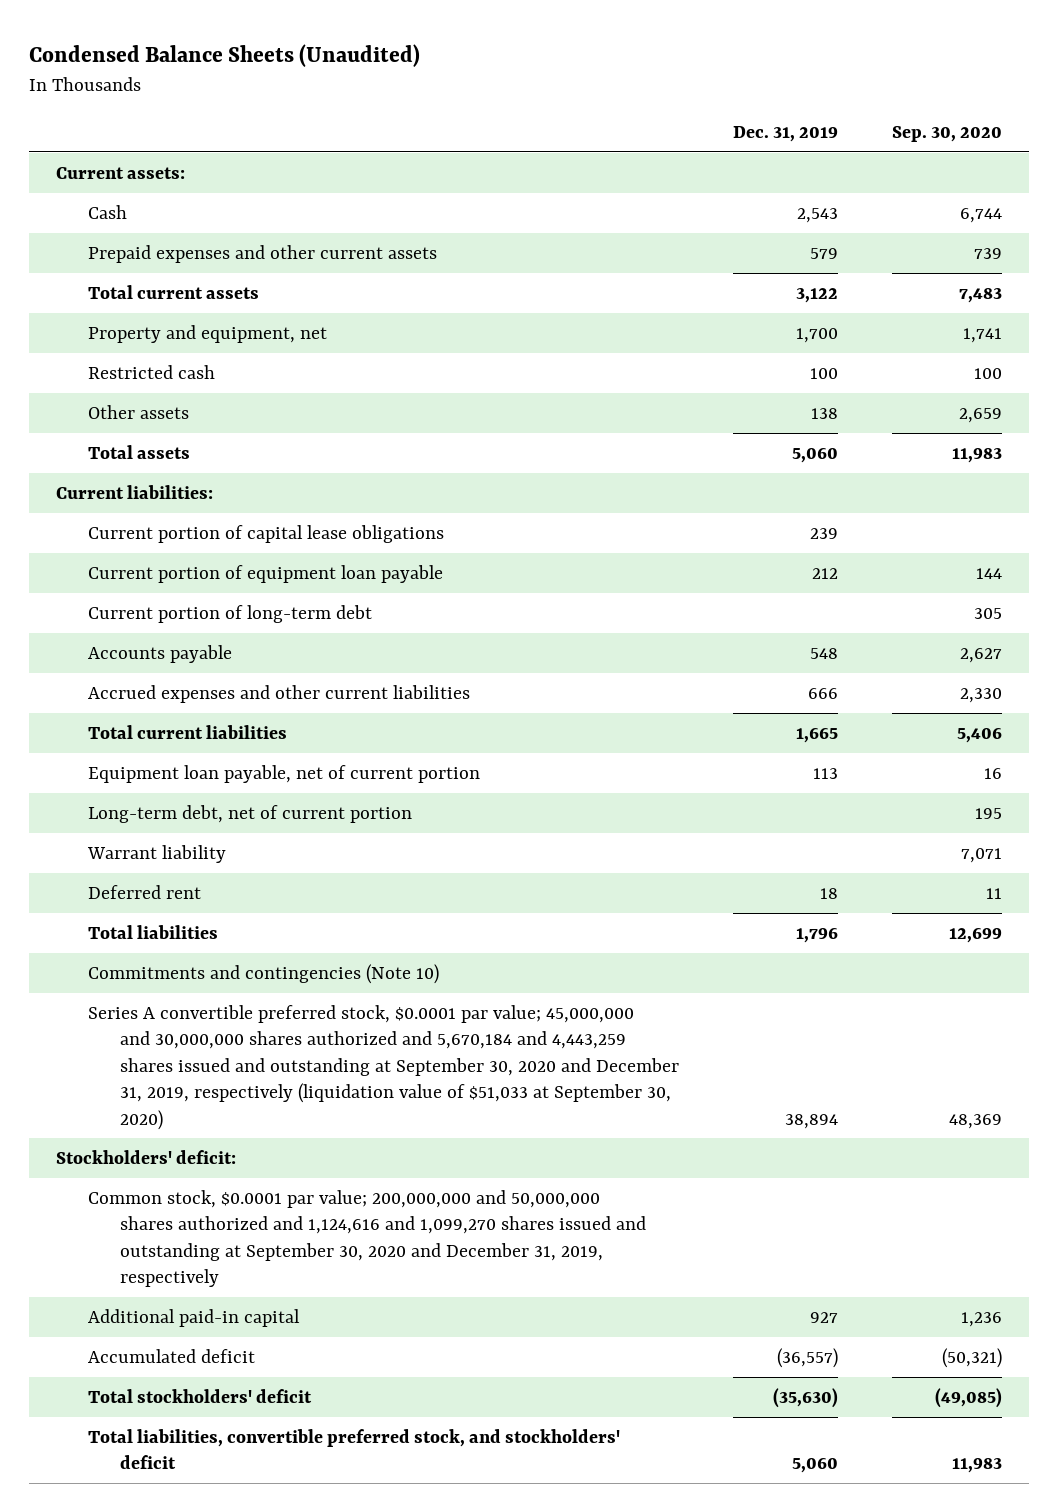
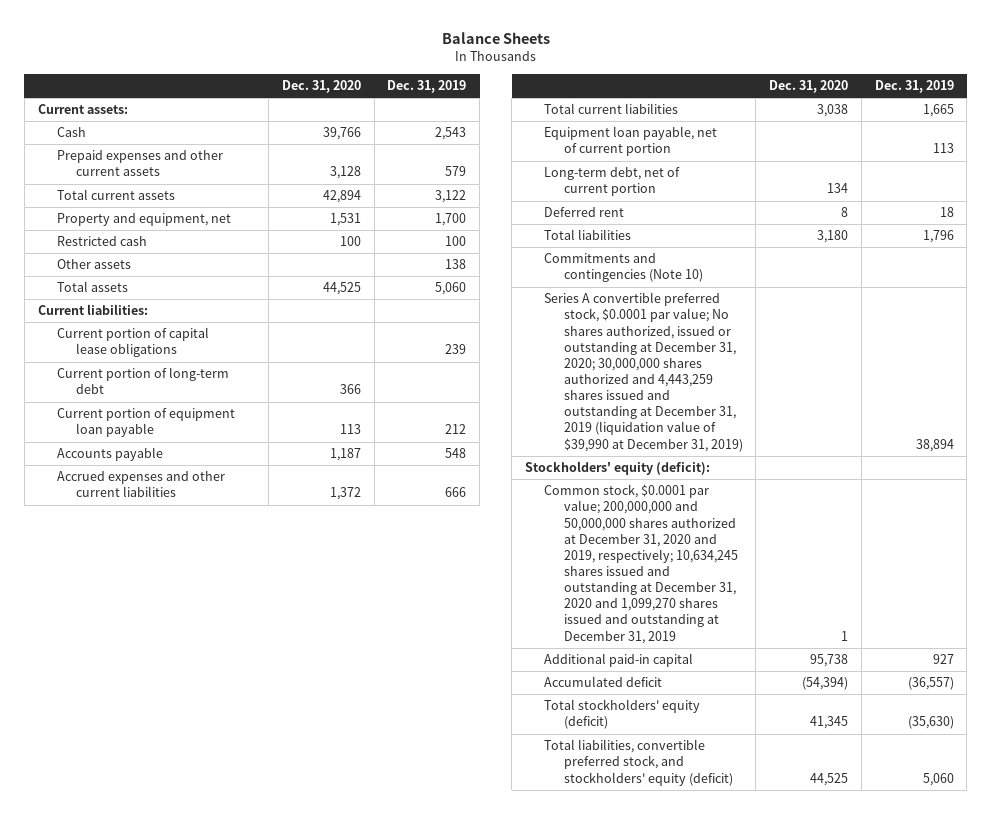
- Condensed Balance Sheets (Unaudited)
+ Balance Sheets
- | Dec. 31, 2019 | Sep. 30, 2020
+ | Dec. 31, 2020 | Dec. 31, 2019
moved down: Current portion of equipment loan payable | 113 | 212
- Warrant liability | | 7,071
- Series A convertible preferred stock, $0.0001 par value; 45,000,000 and 30,000,000 shares authorized and 5,670,184 and 4,443,259 shares issued and outstanding at September 30, 2020 and December 31, 2019, respectively (liquidation value of $51,033 at September 30, 2020) | 38,894 | 48,369
- Stockholders' deficit:
- Common stock, $0.0001 par value; 200,000,000 and 50,000,000 shares authorized and 1,124,616 and 1,099,270 shares issued and outstanding at September 30, 2020 and December 31, 2019, respectively
+ Series A convertible preferred stock, $0.0001 par value; No shares authorized, issued or outstanding at December 31, 2020; 30,000,000 shares authorized and 4,443,259 shares issued and outstanding at December 31, 2019 (liquidation value of $39,990 at December 31, 2019) | | 38,894
+ Stockholders' equity (deficit):
+ Common stock, $0.0001 par value; 200,000,000 and 50,000,000 shares authorized at December 31, 2020 and 2019, respectively; 10,634,245 shares issued and outstanding at December 31, 2020 and 1,099,270 shares issued and outstanding at December 31, 2019 | 1 |
- Total stockholders' deficit | (35,630) | (49,085)
- Total liabilities, convertible preferred stock, and stockholders' deficit | 5,060 | 11,983
+ Total stockholders' equity (deficit) | 41,345 | (35,630)
+ Total liabilities, convertible preferred stock, and stockholders' equity (deficit) | 44,525 | 5,060

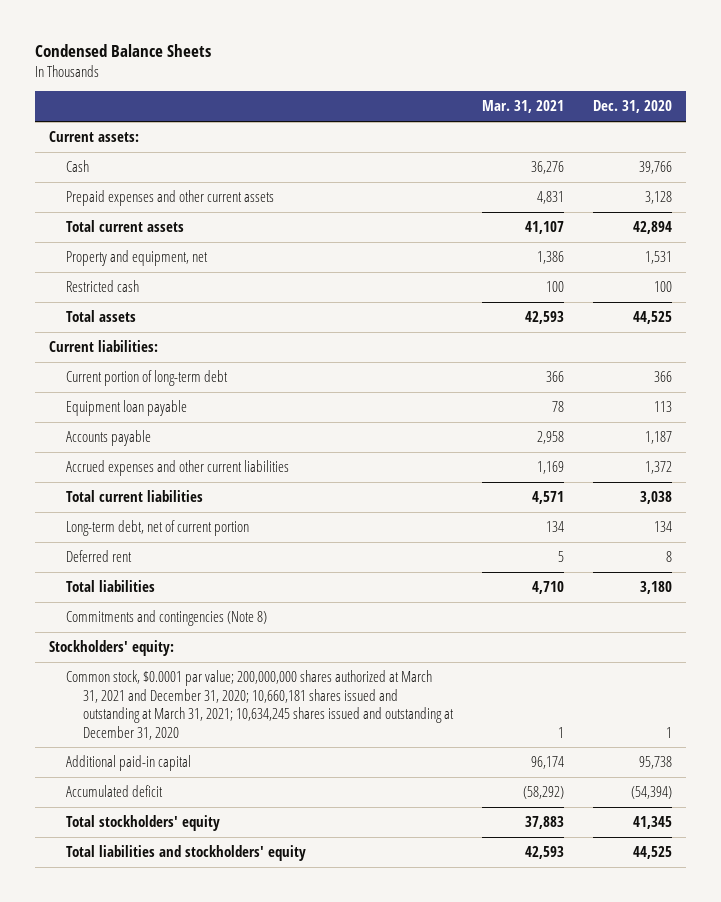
- Balance Sheets
+ Condensed Balance Sheets
- | Dec. 31, 2020 | Dec. 31, 2019
+ | Mar. 31, 2021 | Dec. 31, 2020
- Other assets | | 138
- Current portion of capital lease obligations | | 239
- Current portion of equipment loan payable | 113 | 212
+ Equipment loan payable | 78 | 113
- Equipment loan payable, net of current portion | | 113
- Commitments and contingencies (Note 10)
- Series A convertible preferred stock, $0.0001 par value; No shares authorized, issued or outstanding at December 31, 2020; 30,000,000 shares authorized and 4,443,259 shares issued and outstanding at December 31, 2019 (liquidation value of $39,990 at December 31, 2019) | | 38,894
- Stockholders' equity (deficit):
- Common stock, $0.0001 par value; 200,000,000 and 50,000,000 shares authorized at December 31, 2020 and 2019, respectively; 10,634,245 shares issued and outstanding at December 31, 2020 and 1,099,270 shares issued and outstanding at December 31, 2019 | 1 |
+ Commitments and contingencies (Note 8)
+ Stockholders' equity:
+ Common stock, $0.0001 par value; 200,000,000 shares authorized at March 31, 2021 and December 31, 2020; 10,660,181 shares issued and outstanding at March 31, 2021; 10,634,245 shares issued and outstanding at December 31, 2020 | 1 | 1
- Total stockholders' equity (deficit) | 41,345 | (35,630)
- Total liabilities, convertible preferred stock, and stockholders' equity (deficit) | 44,525 | 5,060
+ Total stockholders' equity | 37,883 | 41,345
+ Total liabilities and stockholders' equity | 42,593 | 44,525

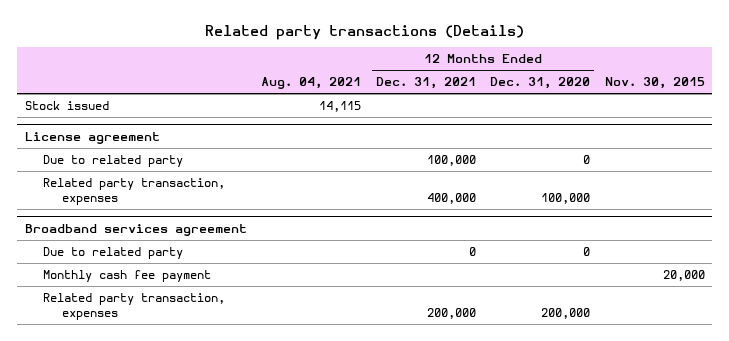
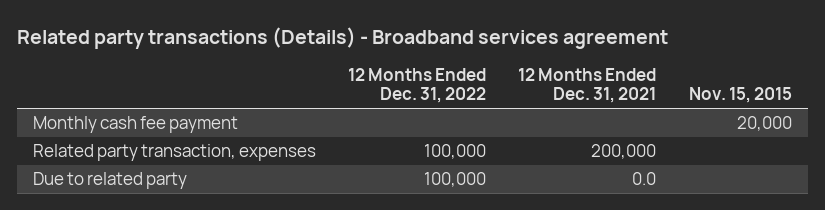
- Related party transactions (Details)
+ Related party transactions (Details) - Broadband services agreement
- | Aug. 04, 2021 | 12 Months Ended Dec. 31, 2021 | 12 Months Ended Dec. 31, 2020 | Nov. 30, 2015
+ | 12 Months Ended Dec. 31, 2022 | 12 Months Ended Dec. 31, 2021 | Nov. 15, 2015
- Stock issued | 14,115 | | |
- License agreement
- Due to related party | | 100,000 | 0 |
- Related party transaction, expenses | | 400,000 | 100,000 |
- Broadband services agreement
- Due to related party | | 0 | 0 |
+ Due to related party | 100,000 | 0.0 |

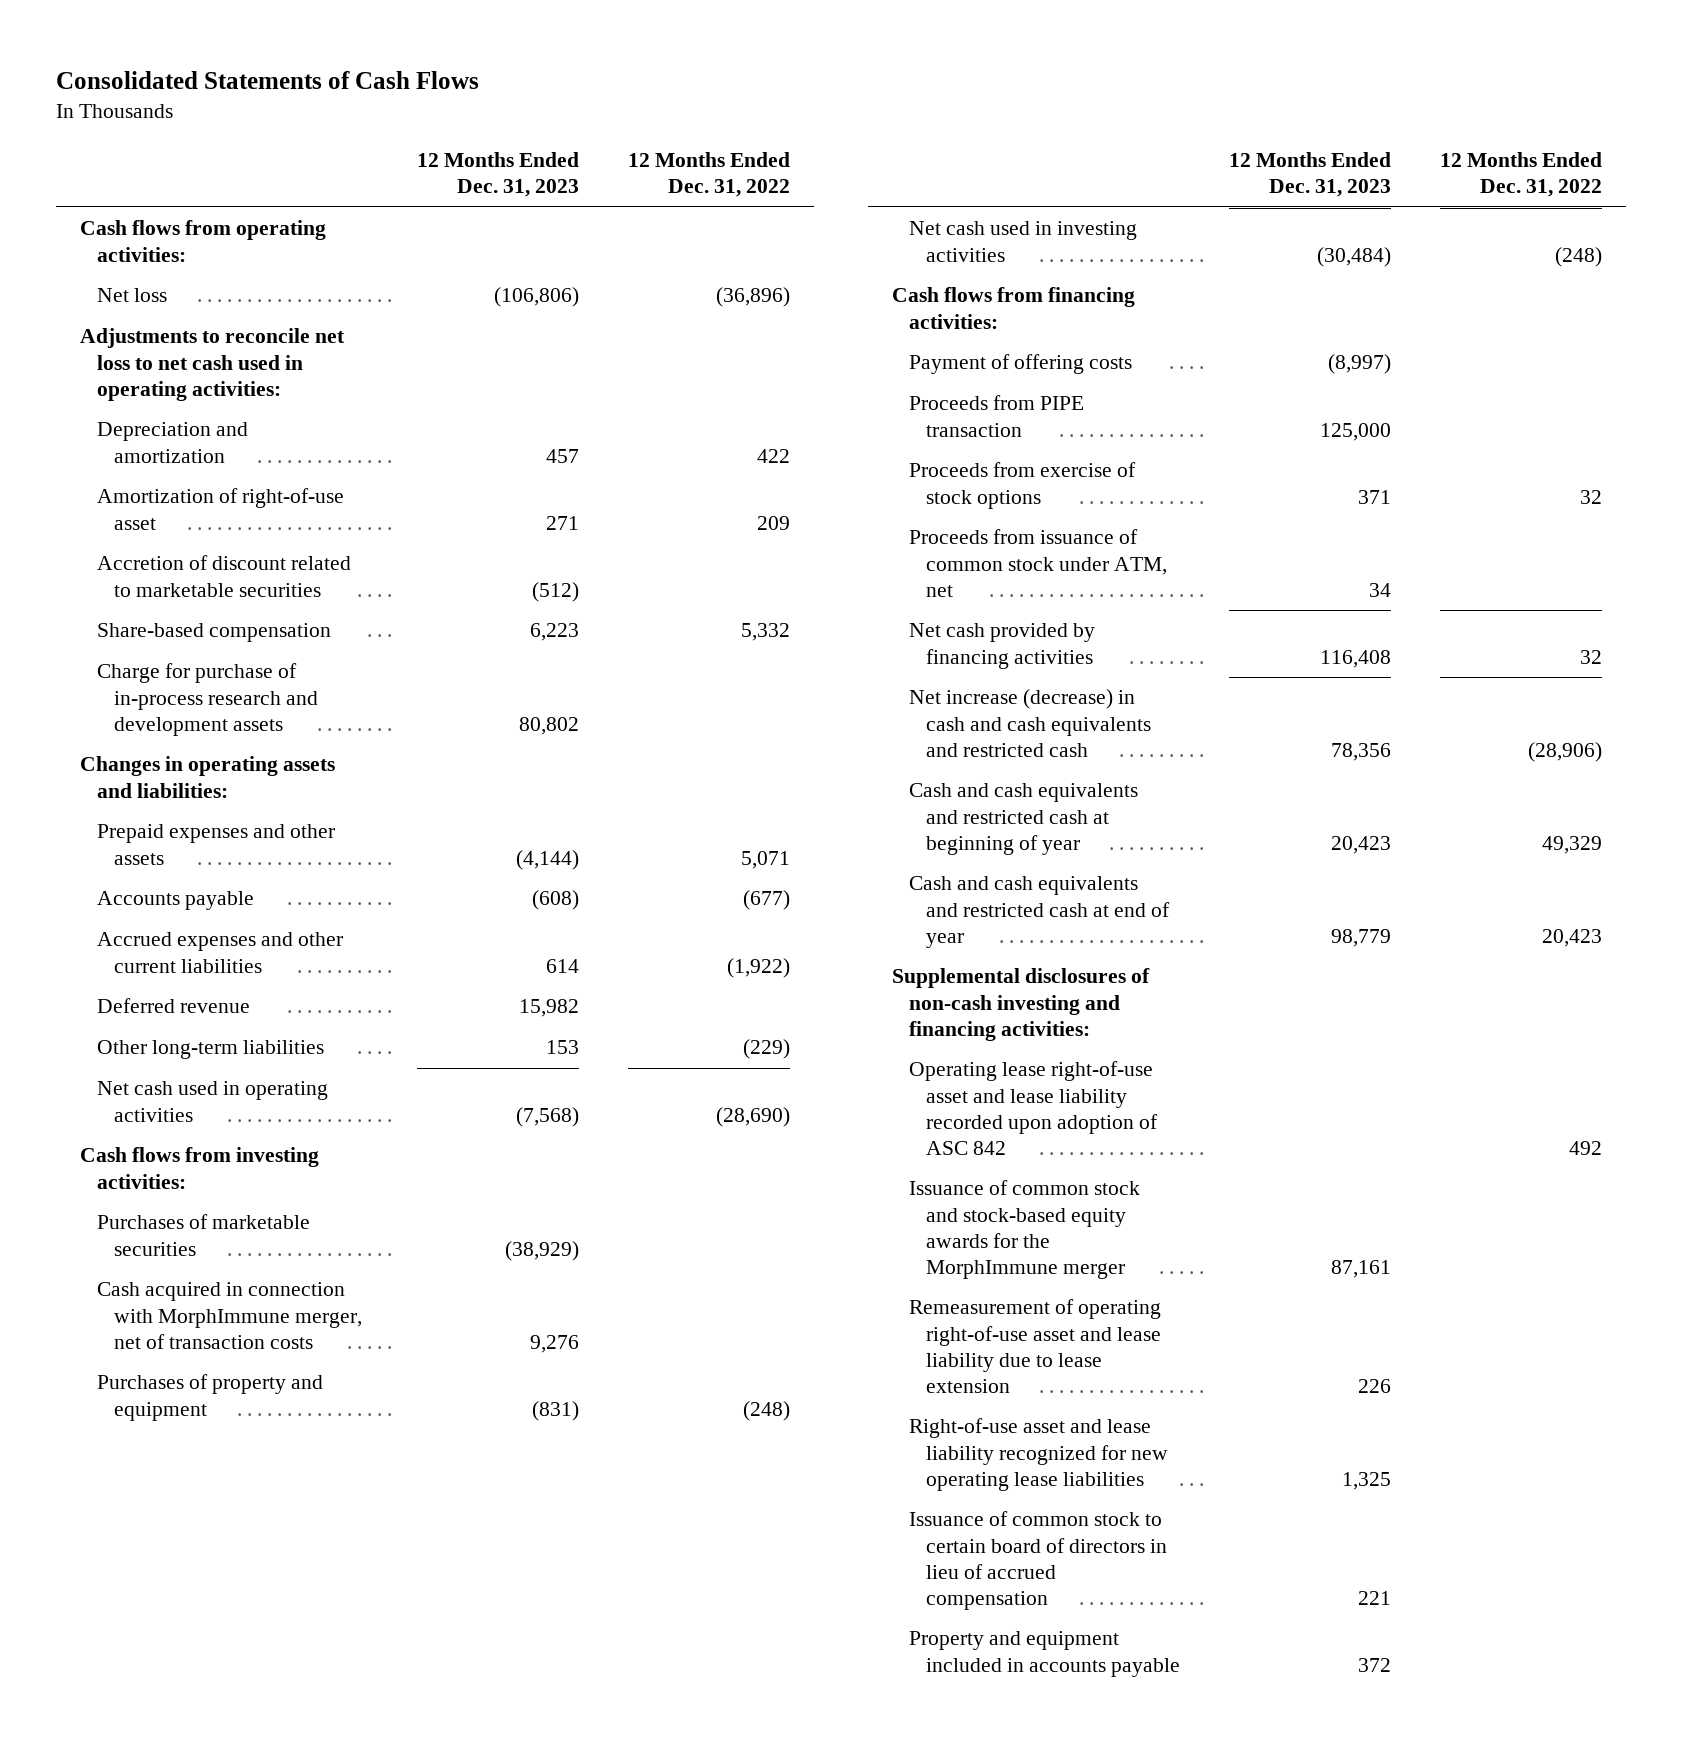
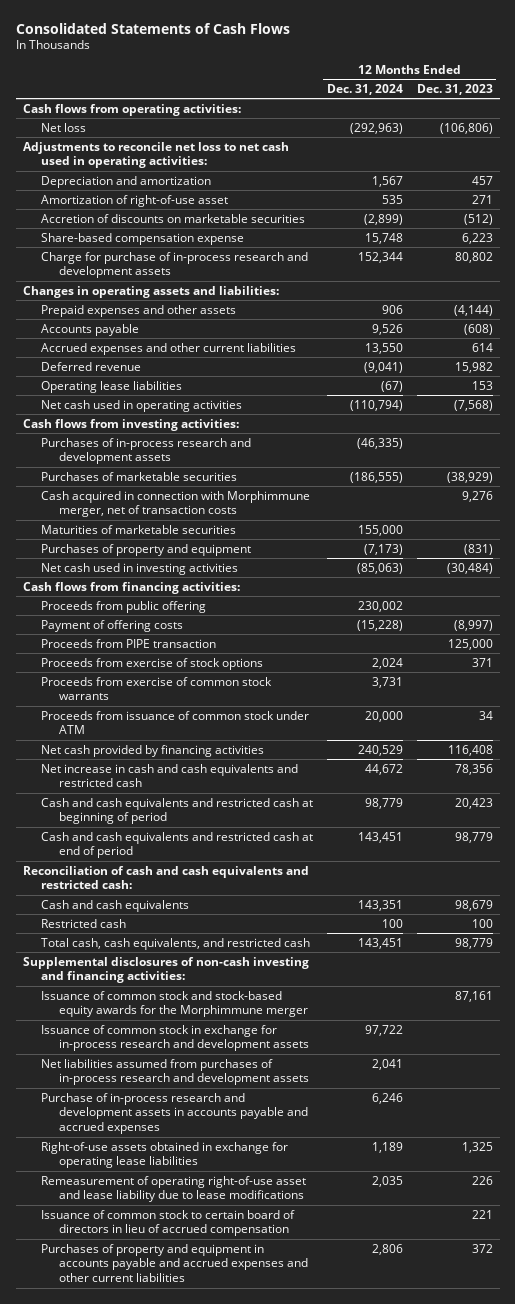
- | 12 Months Ended Dec. 31, 2023 | 12 Months Ended Dec. 31, 2022
+ | 12 Months Ended Dec. 31, 2024 | 12 Months Ended Dec. 31, 2023
- Accretion of discount related to marketable securities | (512) |
- Share-based compensation | 6,223 | 5,332
+ Accretion of discounts on marketable securities | (2,899) | (512)
+ Share-based compensation expense | 15,748 | 6,223
- Other long-term liabilities | 153 | (229)
+ Operating lease liabilities | (67) | 153
+ Purchases of in-process research and development assets | (46,335) |
- Cash acquired in connection with MorphImmune merger, net of transaction costs | 9,276 |
+ Cash acquired in connection with Morphimmune merger, net of transaction costs | | 9,276
+ Maturities of marketable securities | 155,000 |
+ Proceeds from public offering | 230,002 |
- Proceeds from issuance of common stock under ATM, net | 34 |
+ Proceeds from exercise of common stock warrants | 3,731 |
+ Proceeds from issuance of common stock under ATM | 20,000 | 34
- Net increase (decrease) in cash and cash equivalents and restricted cash | 78,356 | (28,906)
- Cash and cash equivalents and restricted cash at beginning of year | 20,423 | 49,329
- Cash and cash equivalents and restricted cash at end of year | 98,779 | 20,423
+ Net increase in cash and cash equivalents and restricted cash | 44,672 | 78,356
+ Cash and cash equivalents and restricted cash at beginning of period | 98,779 | 20,423
+ Cash and cash equivalents and restricted cash at end of period | 143,451 | 98,779
+ Reconciliation of cash and cash equivalents and restricted cash:
+ Cash and cash equivalents | 143,351 | 98,679
+ Restricted cash | 100 | 100
+ Total cash, cash equivalents, and restricted cash | 143,451 | 98,779
- Operating lease right-of-use asset and lease liability recorded upon adoption of ASC 842 | | 492
- Issuance of common stock and stock-based equity awards for the MorphImmune merger | 87,161 |
- Remeasurement of operating right-of-use asset and lease liability due to lease extension | 226 |
- Right-of-use asset and lease liability recognized for new operating lease liabilities | 1,325 |
+ Issuance of common stock and stock-based equity awards for the Morphimmune merger | | 87,161
+ Issuance of common stock in exchange for in-process research and development assets | 97,722 |
+ Net liabilities assumed from purchases of in-process research and development assets | 2,041 |
+ Purchase of in-process research and development assets in accounts payable and accrued expenses | 6,246 |
+ Right-of-use assets obtained in exchange for operating lease liabilities | 1,189 | 1,325
+ Remeasurement of operating right-of-use asset and lease liability due to lease modifications | 2,035 | 226
- Property and equipment included in accounts payable | 372 |
+ Purchases of property and equipment in accounts payable and accrued expenses and other current liabilities | 2,806 | 372

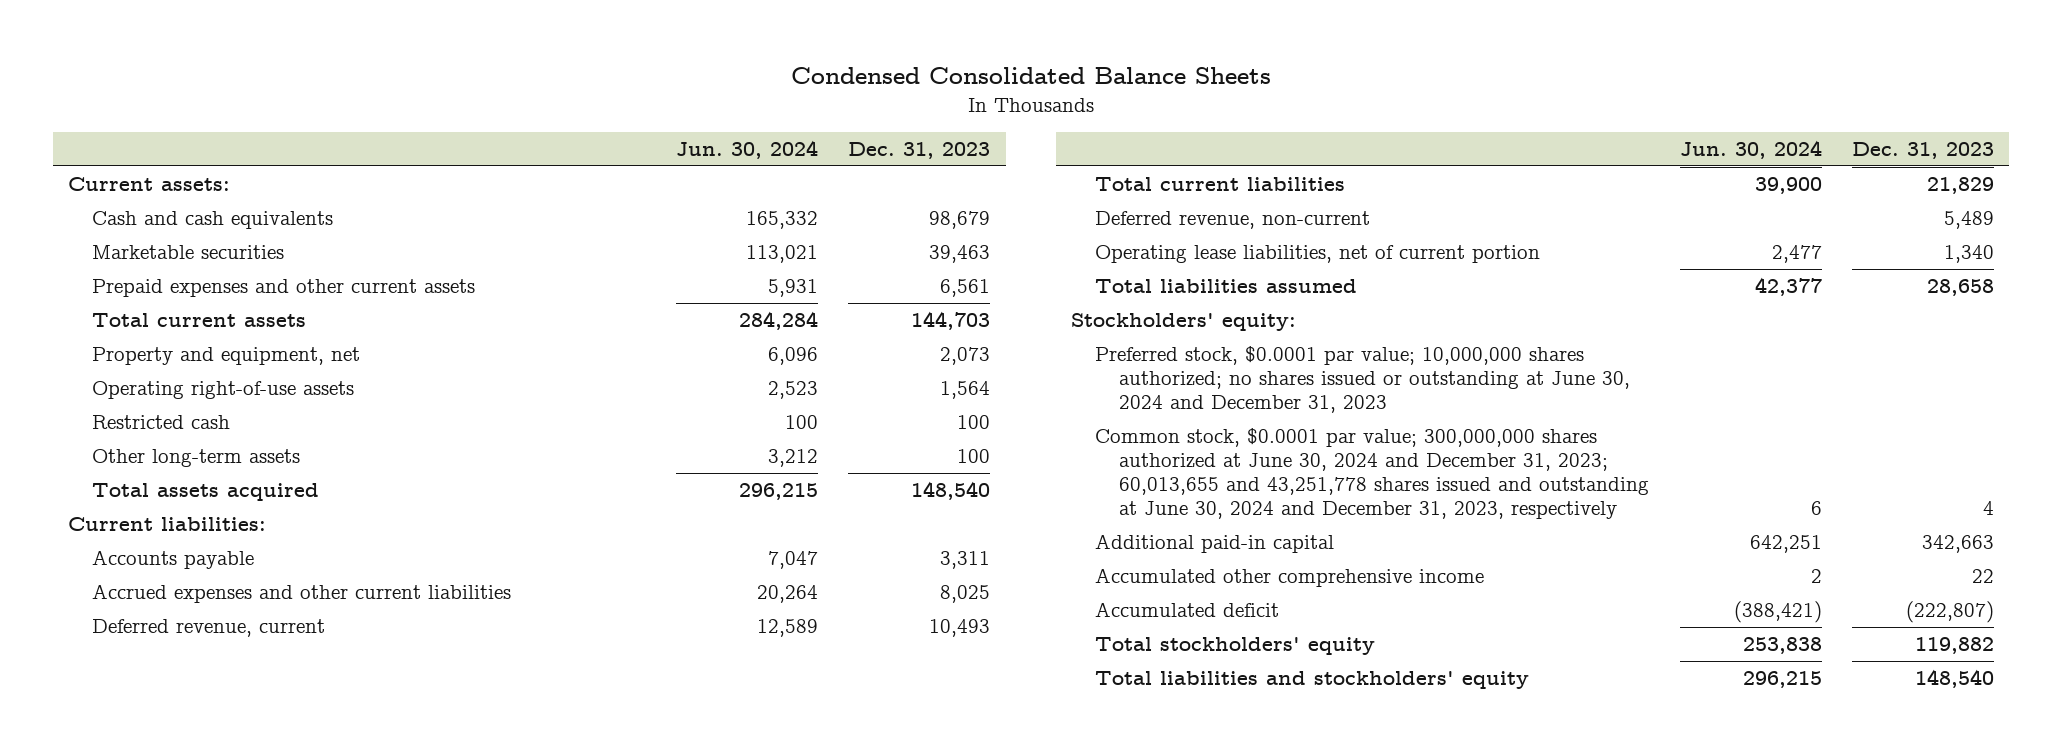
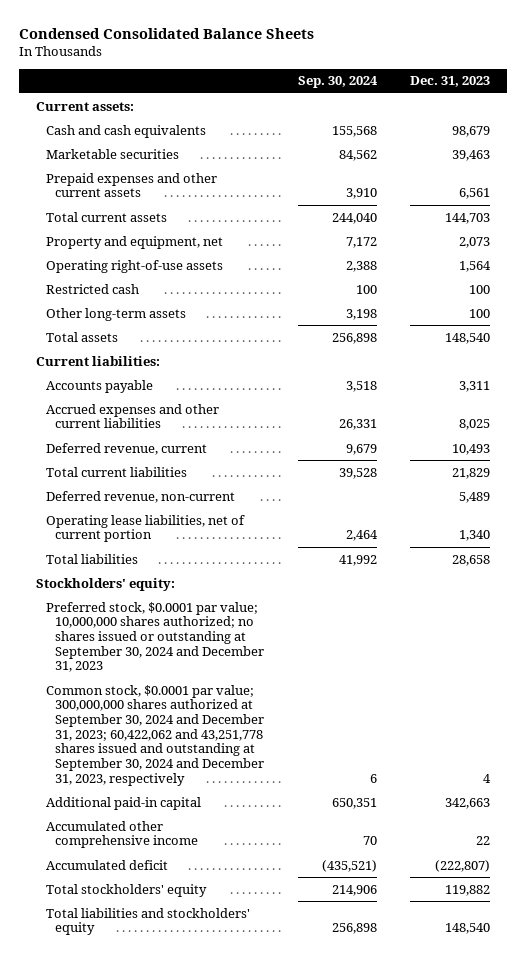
- | Jun. 30, 2024 | Dec. 31, 2023
+ | Sep. 30, 2024 | Dec. 31, 2023
- Total assets acquired | 296,215 | 148,540
+ Total assets | 256,898 | 148,540
- Total liabilities assumed | 42,377 | 28,658
+ Total liabilities | 41,992 | 28,658
- Preferred stock, $0.0001 par value; 10,000,000 shares authorized; no shares issued or outstanding at June 30, 2024 and December 31, 2023
- Common stock, $0.0001 par value; 300,000,000 shares authorized at June 30, 2024 and December 31, 2023; 60,013,655 and 43,251,778 shares issued and outstanding at June 30, 2024 and December 31, 2023, respectively | 6 | 4
+ Preferred stock, $0.0001 par value; 10,000,000 shares authorized; no shares issued or outstanding at September 30, 2024 and December 31, 2023
+ Common stock, $0.0001 par value; 300,000,000 shares authorized at September 30, 2024 and December 31, 2023; 60,422,062 and 43,251,778 shares issued and outstanding at September 30, 2024 and December 31, 2023, respectively | 6 | 4

